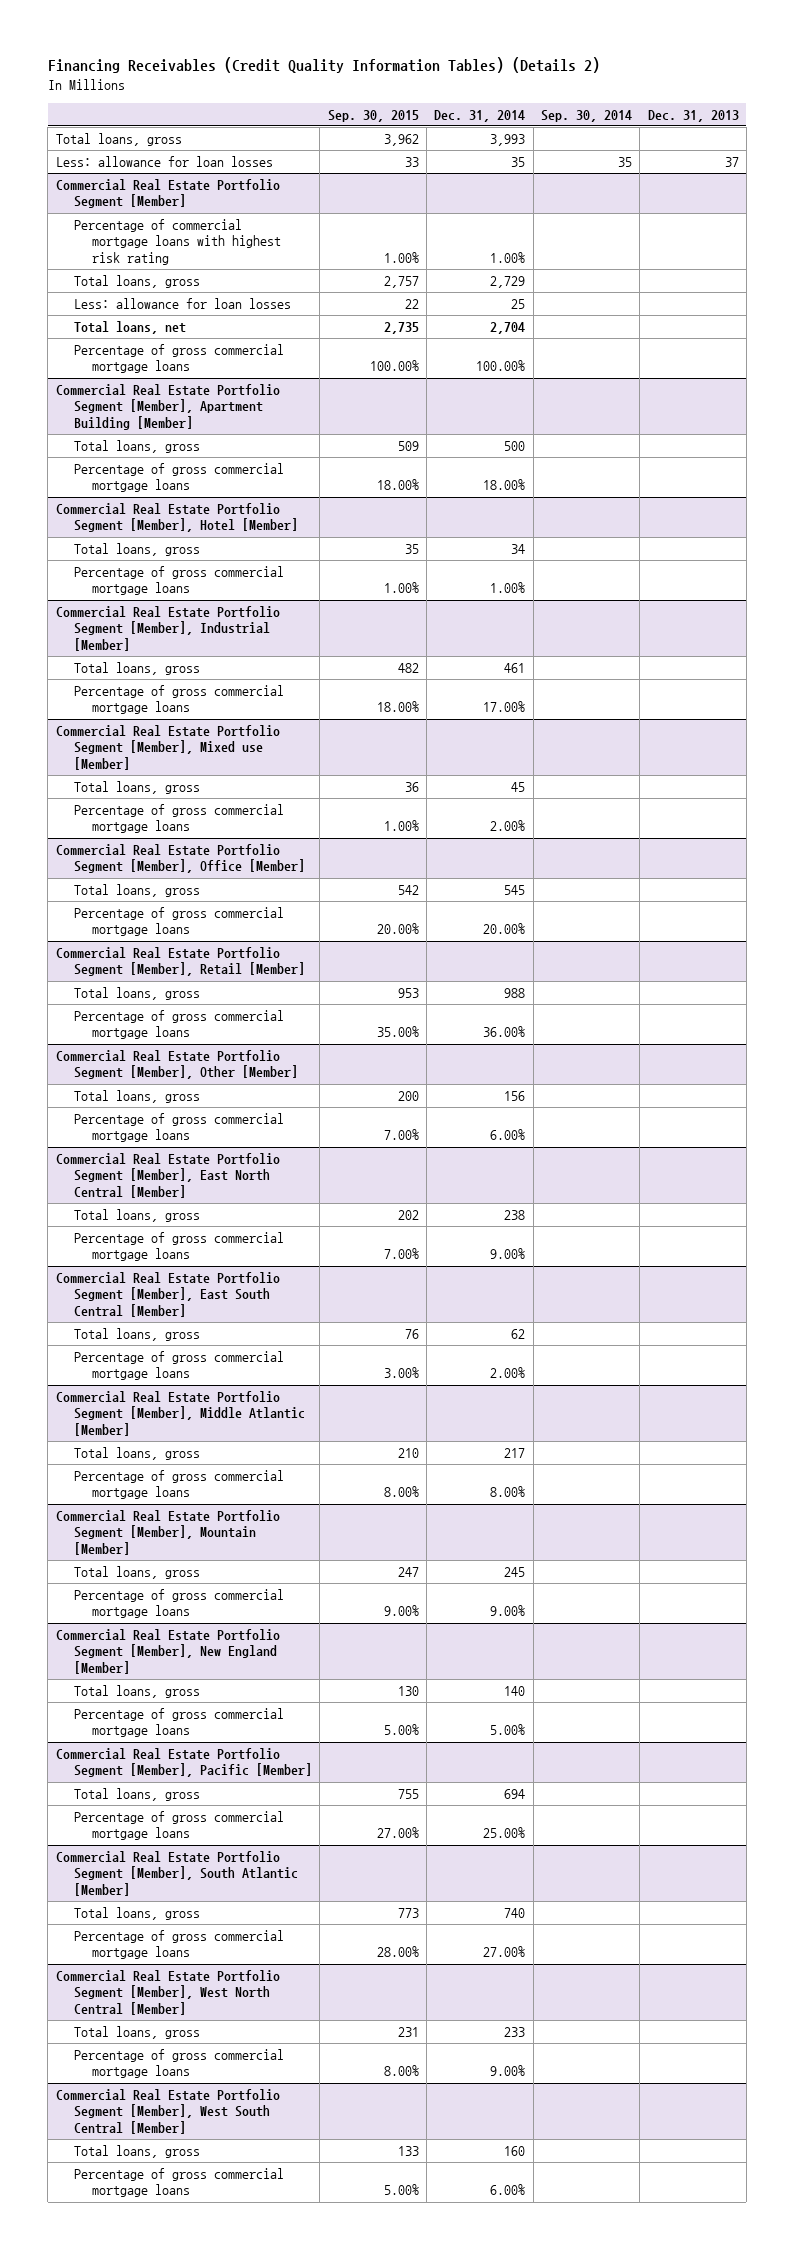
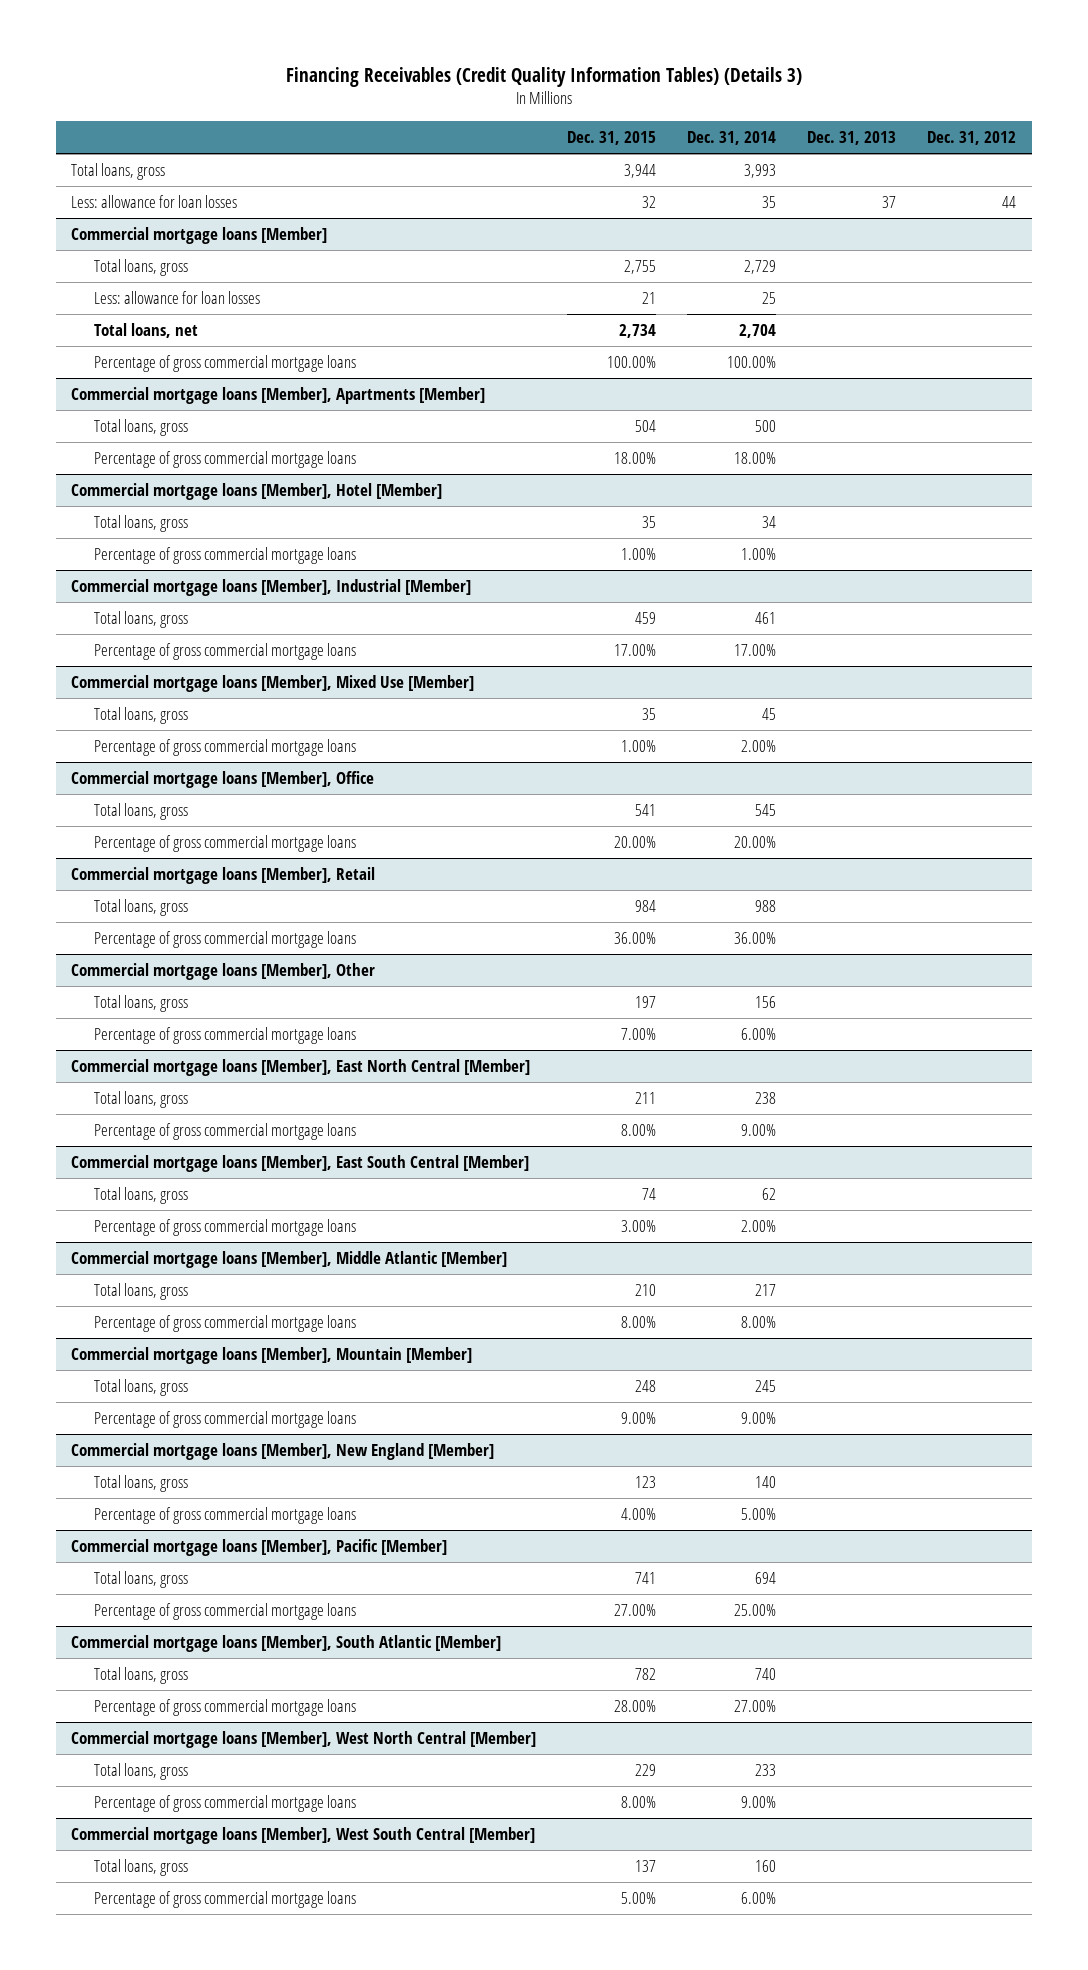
- Financing Receivables (Credit Quality Information Tables) (Details 2)
+ Financing Receivables (Credit Quality Information Tables) (Details 3)
- | Sep. 30, 2015 | Dec. 31, 2014 | Sep. 30, 2014 | Dec. 31, 2013
+ | Dec. 31, 2015 | Dec. 31, 2014 | Dec. 31, 2013 | Dec. 31, 2012
- Commercial Real Estate Portfolio Segment [Member]
- Percentage of commercial mortgage loans with highest risk rating | 1.00% | 1.00% | |
+ Commercial mortgage loans [Member]
- Commercial Real Estate Portfolio Segment [Member], Apartment Building [Member]
+ Commercial mortgage loans [Member], Apartments [Member]
- Commercial Real Estate Portfolio Segment [Member], Hotel [Member]
+ Commercial mortgage loans [Member], Hotel [Member]
- Commercial Real Estate Portfolio Segment [Member], Industrial [Member]
+ Commercial mortgage loans [Member], Industrial [Member]
- Commercial Real Estate Portfolio Segment [Member], Mixed use [Member]
+ Commercial mortgage loans [Member], Mixed Use [Member]
- Commercial Real Estate Portfolio Segment [Member], Office [Member]
+ Commercial mortgage loans [Member], Office
- Commercial Real Estate Portfolio Segment [Member], Retail [Member]
+ Commercial mortgage loans [Member], Retail
- Commercial Real Estate Portfolio Segment [Member], Other [Member]
+ Commercial mortgage loans [Member], Other
- Commercial Real Estate Portfolio Segment [Member], East North Central [Member]
+ Commercial mortgage loans [Member], East North Central [Member]
- Commercial Real Estate Portfolio Segment [Member], East South Central [Member]
+ Commercial mortgage loans [Member], East South Central [Member]
- Commercial Real Estate Portfolio Segment [Member], Middle Atlantic [Member]
+ Commercial mortgage loans [Member], Middle Atlantic [Member]
- Commercial Real Estate Portfolio Segment [Member], Mountain [Member]
+ Commercial mortgage loans [Member], Mountain [Member]
- Commercial Real Estate Portfolio Segment [Member], New England [Member]
+ Commercial mortgage loans [Member], New England [Member]
- Commercial Real Estate Portfolio Segment [Member], Pacific [Member]
+ Commercial mortgage loans [Member], Pacific [Member]
- Commercial Real Estate Portfolio Segment [Member], South Atlantic [Member]
+ Commercial mortgage loans [Member], South Atlantic [Member]
- Commercial Real Estate Portfolio Segment [Member], West North Central [Member]
+ Commercial mortgage loans [Member], West North Central [Member]
- Commercial Real Estate Portfolio Segment [Member], West South Central [Member]
+ Commercial mortgage loans [Member], West South Central [Member]

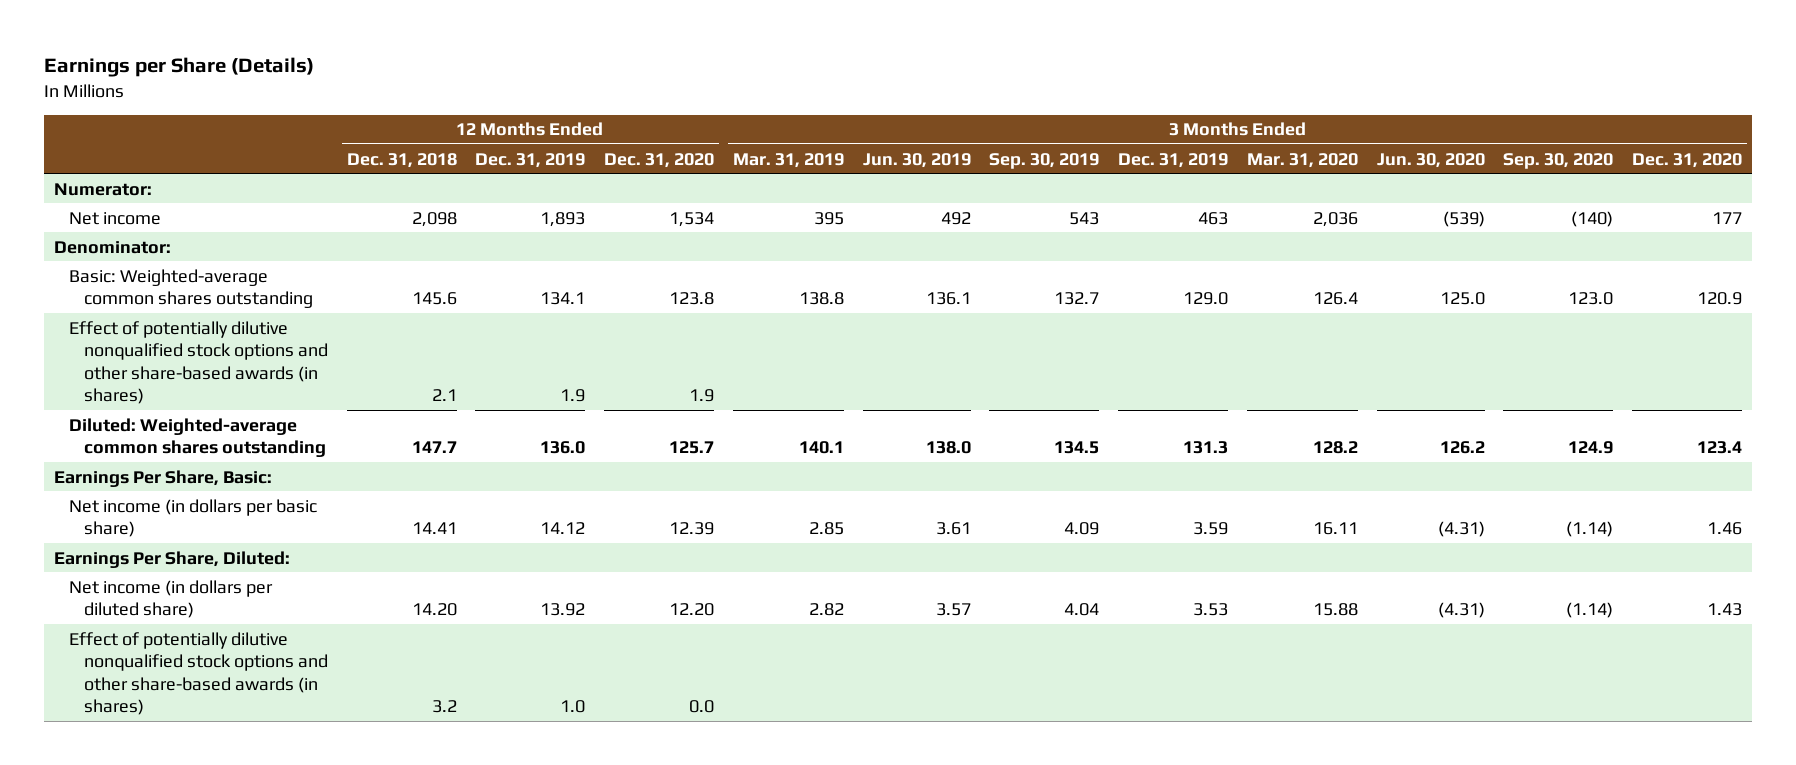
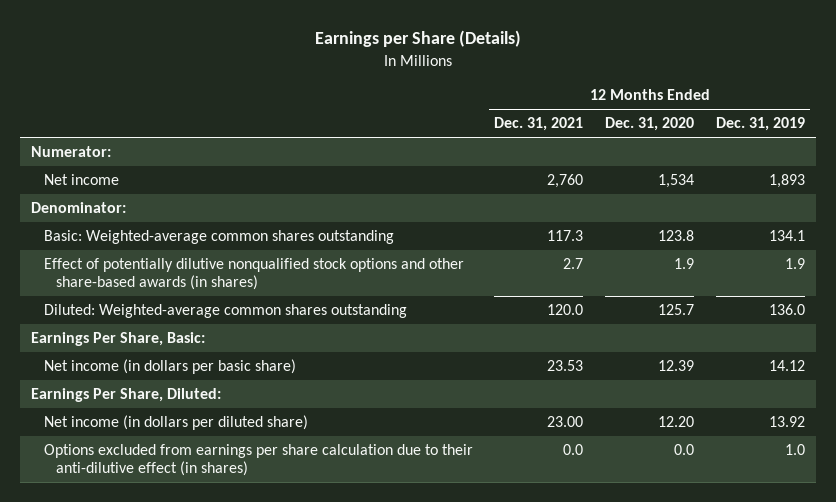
- | 12 Months Ended Dec. 31, 2018 | 12 Months Ended Dec. 31, 2019 | 12 Months Ended Dec. 31, 2020 | 3 Months Ended Mar. 31, 2019 | 3 Months Ended Jun. 30, 2019 | 3 Months Ended Sep. 30, 2019 | 3 Months Ended Dec. 31, 2019 | 3 Months Ended Mar. 31, 2020 | 3 Months Ended Jun. 30, 2020 | 3 Months Ended Sep. 30, 2020 | 3 Months Ended Dec. 31, 2020
+ | 12 Months Ended Dec. 31, 2021 | 12 Months Ended Dec. 31, 2020 | 12 Months Ended Dec. 31, 2019
- Effect of potentially dilutive nonqualified stock options and other share-based awards (in shares) | 3.2 | 1.0 | 0.0 | | | | | | | |
+ Options excluded from earnings per share calculation due to their anti-dilutive effect (in shares) | 0.0 | 0.0 | 1.0

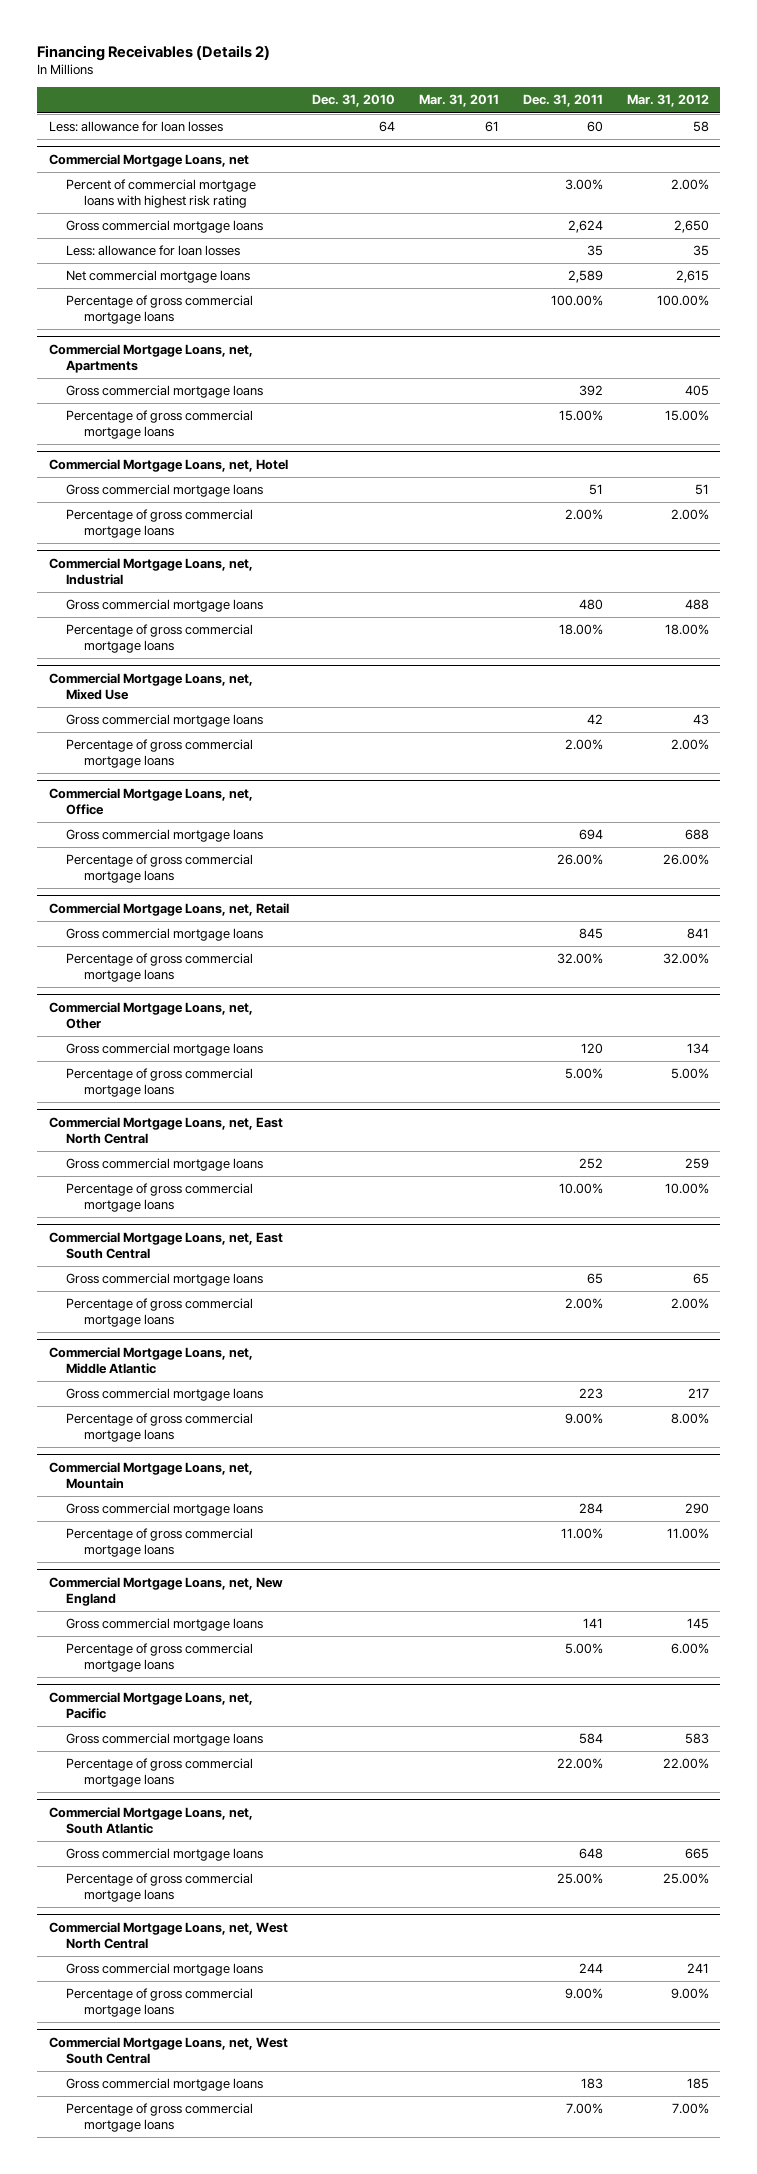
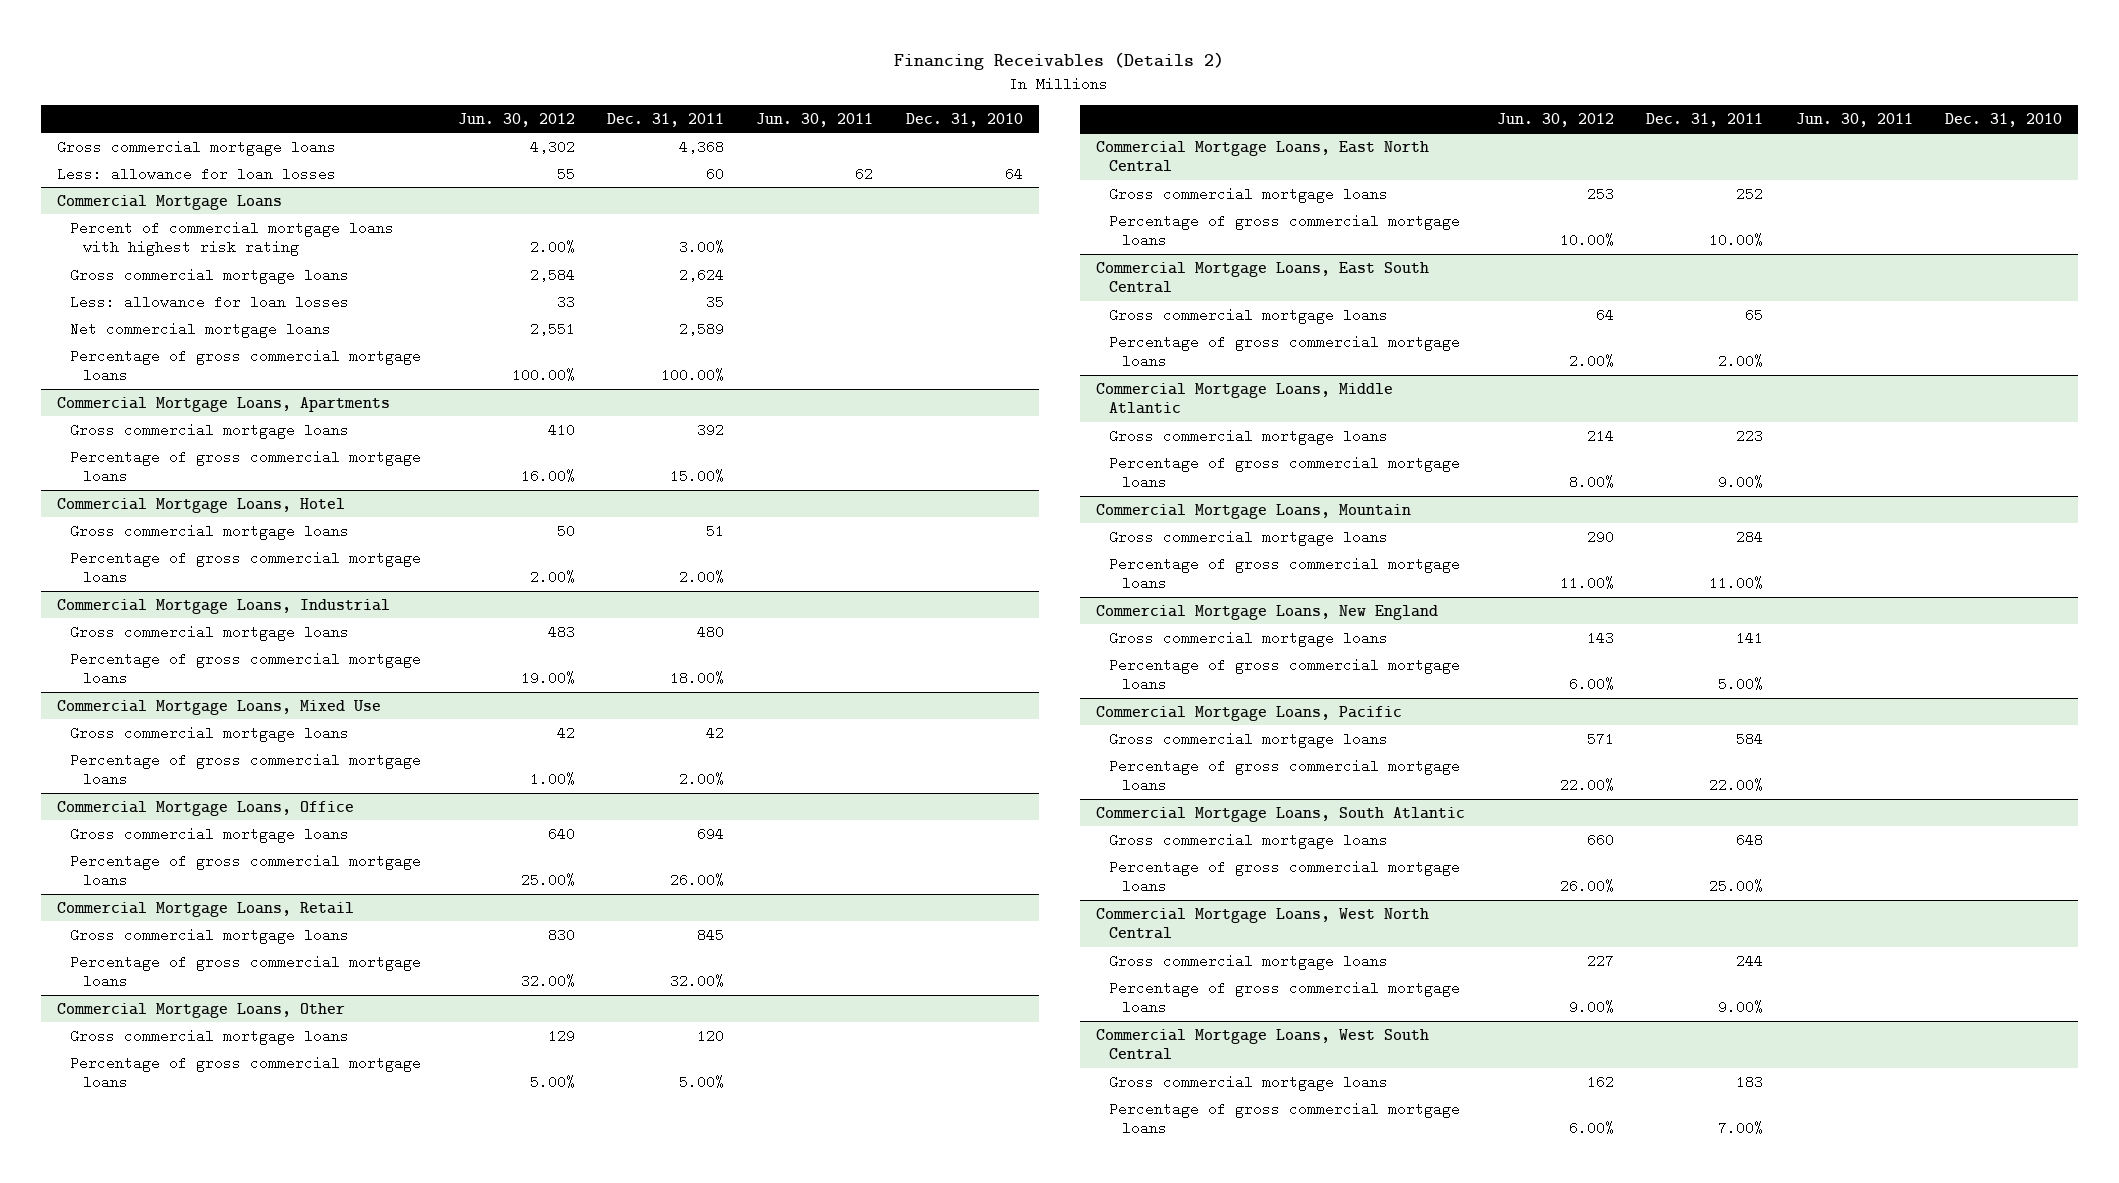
- | Dec. 31, 2010 | Mar. 31, 2011 | Dec. 31, 2011 | Mar. 31, 2012
+ | Jun. 30, 2012 | Dec. 31, 2011 | Jun. 30, 2011 | Dec. 31, 2010
+ Gross commercial mortgage loans | 4,302 | 4,368 | |
- Commercial Mortgage Loans, net
+ Commercial Mortgage Loans
- Commercial Mortgage Loans, net, Apartments
+ Commercial Mortgage Loans, Apartments
- Commercial Mortgage Loans, net, Hotel
+ Commercial Mortgage Loans, Hotel
- Commercial Mortgage Loans, net, Industrial
+ Commercial Mortgage Loans, Industrial
- Commercial Mortgage Loans, net, Mixed Use
+ Commercial Mortgage Loans, Mixed Use
- Commercial Mortgage Loans, net, Office
+ Commercial Mortgage Loans, Office
- Commercial Mortgage Loans, net, Retail
+ Commercial Mortgage Loans, Retail
- Commercial Mortgage Loans, net, Other
+ Commercial Mortgage Loans, Other
- Commercial Mortgage Loans, net, East North Central
+ Commercial Mortgage Loans, East North Central
- Commercial Mortgage Loans, net, East South Central
+ Commercial Mortgage Loans, East South Central
- Commercial Mortgage Loans, net, Middle Atlantic
+ Commercial Mortgage Loans, Middle Atlantic
- Commercial Mortgage Loans, net, Mountain
+ Commercial Mortgage Loans, Mountain
- Commercial Mortgage Loans, net, New England
+ Commercial Mortgage Loans, New England
- Commercial Mortgage Loans, net, Pacific
+ Commercial Mortgage Loans, Pacific
- Commercial Mortgage Loans, net, South Atlantic
+ Commercial Mortgage Loans, South Atlantic
- Commercial Mortgage Loans, net, West North Central
+ Commercial Mortgage Loans, West North Central
- Commercial Mortgage Loans, net, West South Central
+ Commercial Mortgage Loans, West South Central

